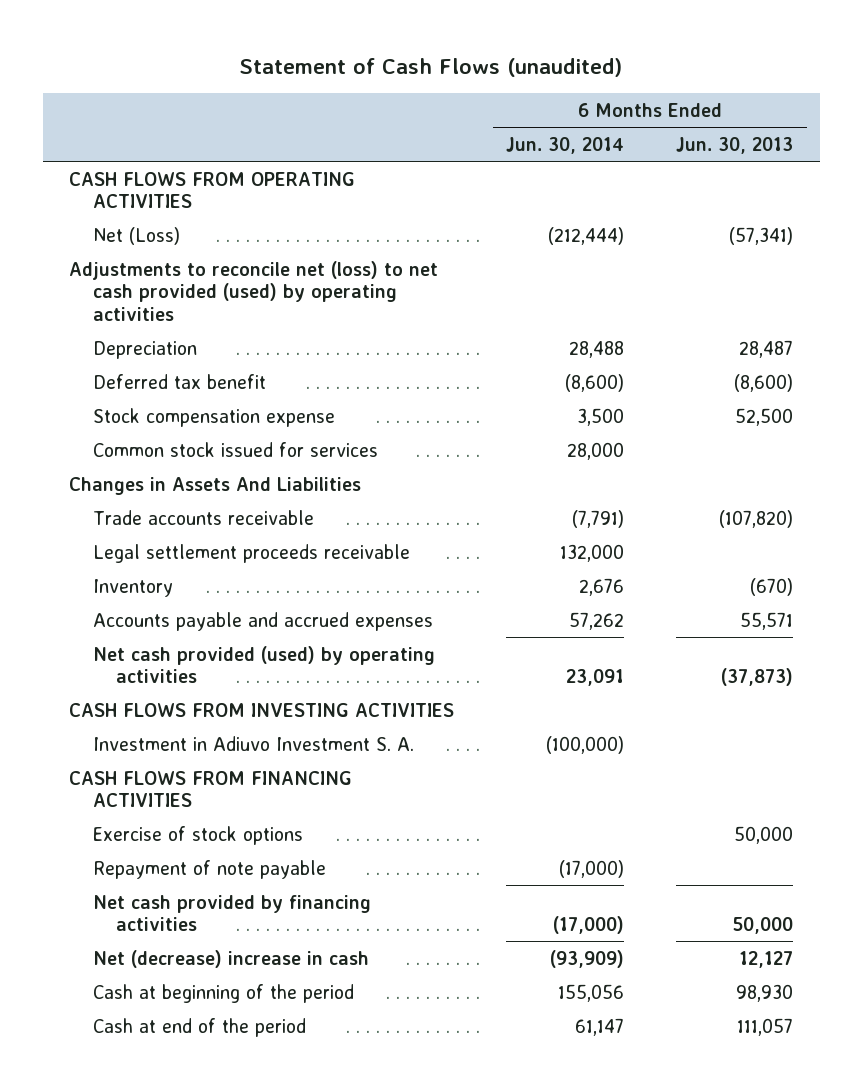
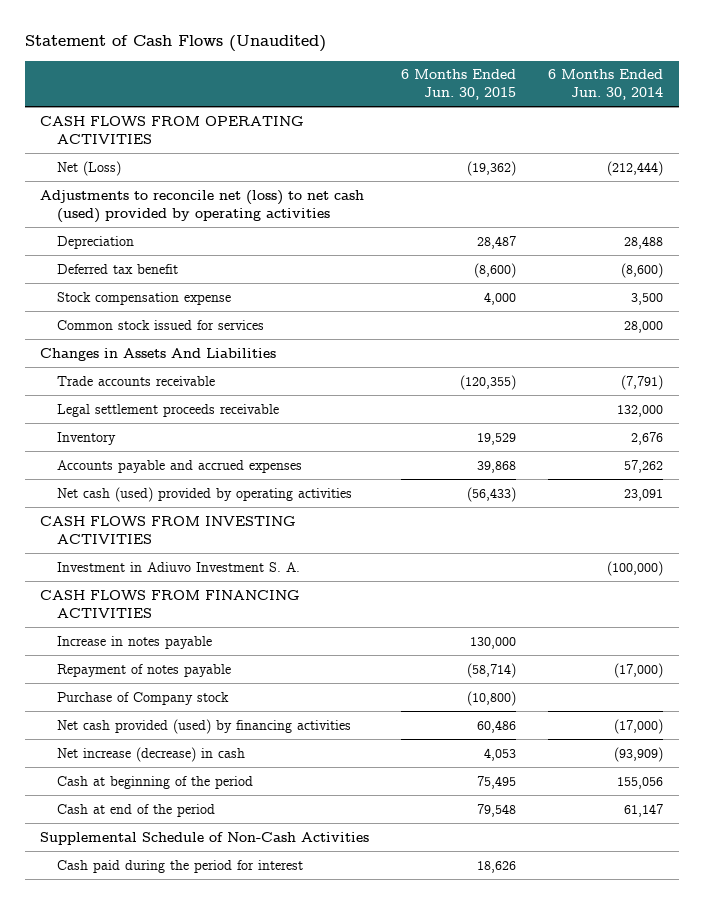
- Statement of Cash Flows (unaudited)
+ Statement of Cash Flows (Unaudited)
- | 6 Months Ended Jun. 30, 2014 | 6 Months Ended Jun. 30, 2013
+ | 6 Months Ended Jun. 30, 2015 | 6 Months Ended Jun. 30, 2014
- Adjustments to reconcile net (loss) to net cash provided (used) by operating activities
+ Adjustments to reconcile net (loss) to net cash (used) provided by operating activities
- Net cash provided (used) by operating activities | 23,091 | (37,873)
+ Net cash (used) provided by operating activities | (56,433) | 23,091
- Exercise of stock options | | 50,000
- Repayment of note payable | (17,000) |
- Net cash provided by financing activities | (17,000) | 50,000
- Net (decrease) increase in cash | (93,909) | 12,127
+ Increase in notes payable | 130,000 |
+ Repayment of notes payable | (58,714) | (17,000)
+ Purchase of Company stock | (10,800) |
+ Net cash provided (used) by financing activities | 60,486 | (17,000)
+ Net increase (decrease) in cash | 4,053 | (93,909)
+ Supplemental Schedule of Non-Cash Activities
+ Cash paid during the period for interest | 18,626 |

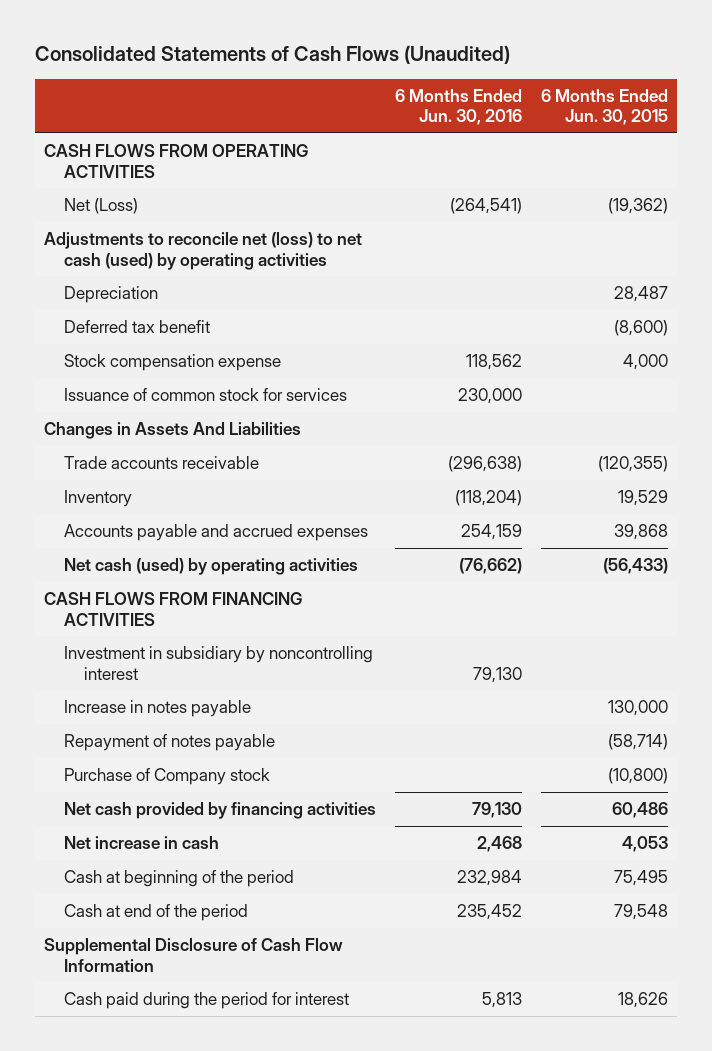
- Statement of Cash Flows (Unaudited)
+ Consolidated Statements of Cash Flows (Unaudited)
- | 6 Months Ended Jun. 30, 2015 | 6 Months Ended Jun. 30, 2014
+ | 6 Months Ended Jun. 30, 2016 | 6 Months Ended Jun. 30, 2015
- Adjustments to reconcile net (loss) to net cash (used) provided by operating activities
+ Adjustments to reconcile net (loss) to net cash (used) by operating activities
- Common stock issued for services | | 28,000
+ Issuance of common stock for services | 230,000 |
- Legal settlement proceeds receivable | | 132,000
- Net cash (used) provided by operating activities | (56,433) | 23,091
- CASH FLOWS FROM INVESTING ACTIVITIES
- Investment in Adiuvo Investment S. A. | | (100,000)
+ Net cash (used) by operating activities | (76,662) | (56,433)
+ Investment in subsidiary by noncontrolling interest | 79,130 |
- Net cash provided (used) by financing activities | 60,486 | (17,000)
- Net increase (decrease) in cash | 4,053 | (93,909)
+ Net cash provided by financing activities | 79,130 | 60,486
+ Net increase in cash | 2,468 | 4,053
- Supplemental Schedule of Non-Cash Activities
+ Supplemental Disclosure of Cash Flow Information

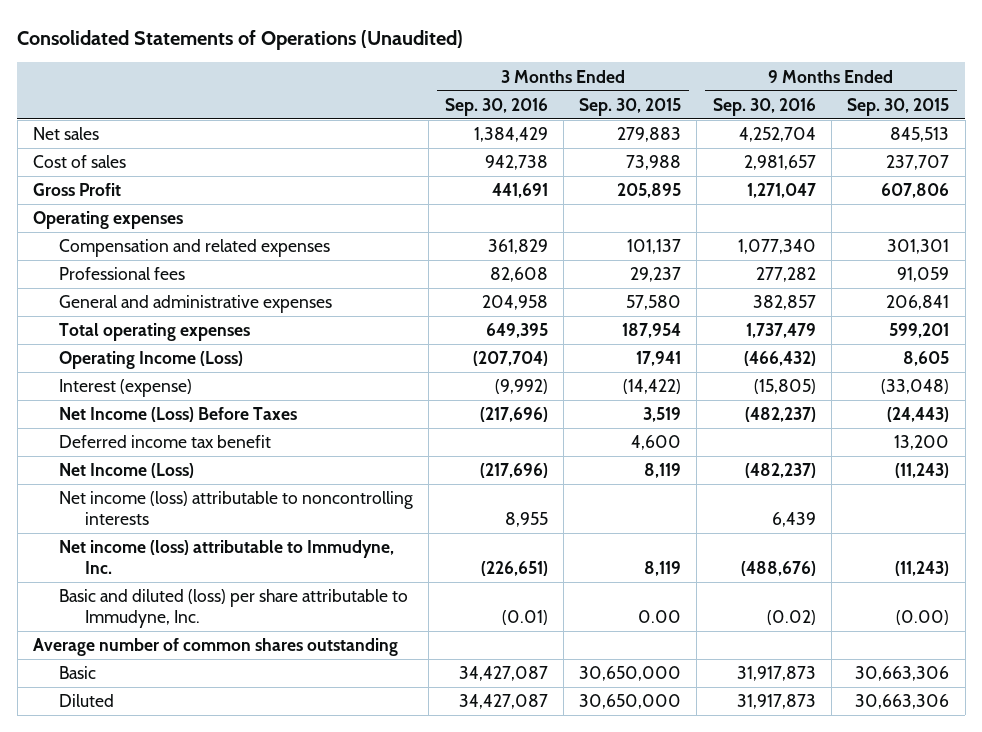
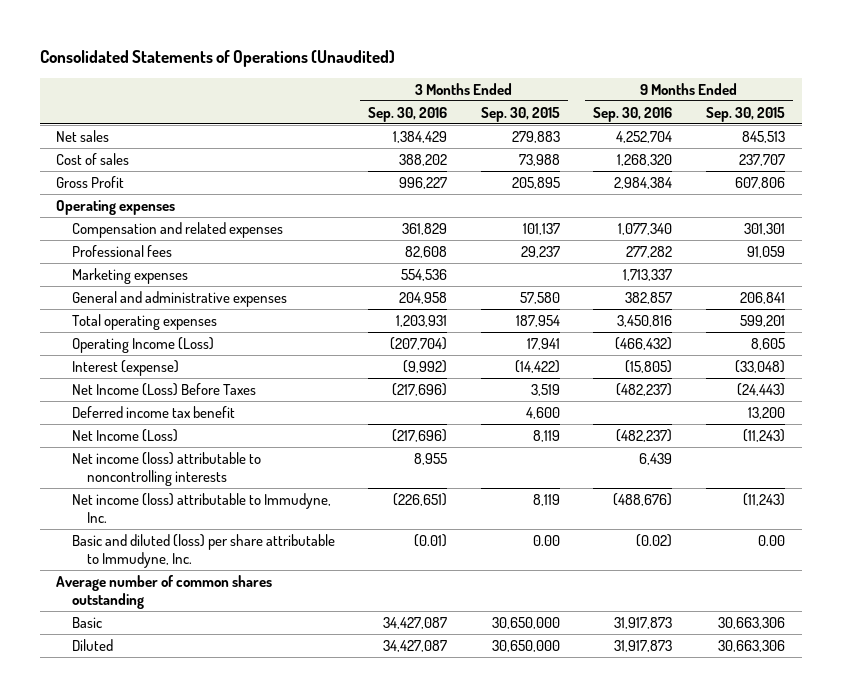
- Cost of sales | 942,738 | 73,988 | 2,981,657 | 237,707
- Gross Profit | 441,691 | 205,895 | 1,271,047 | 607,806
+ Cost of sales | 388,202 | 73,988 | 1,268,320 | 237,707
+ Gross Profit | 996,227 | 205,895 | 2,984,384 | 607,806
+ Marketing expenses | 554,536 | | 1,713,337 |
- Total operating expenses | 649,395 | 187,954 | 1,737,479 | 599,201
+ Total operating expenses | 1,203,931 | 187,954 | 3,450,816 | 599,201
- Basic and diluted (loss) per share attributable to Immudyne, Inc. | (0.01) | 0.00 | (0.02) | (0.00)
+ Basic and diluted (loss) per share attributable to Immudyne, Inc. | (0.01) | 0.00 | (0.02) | 0.00

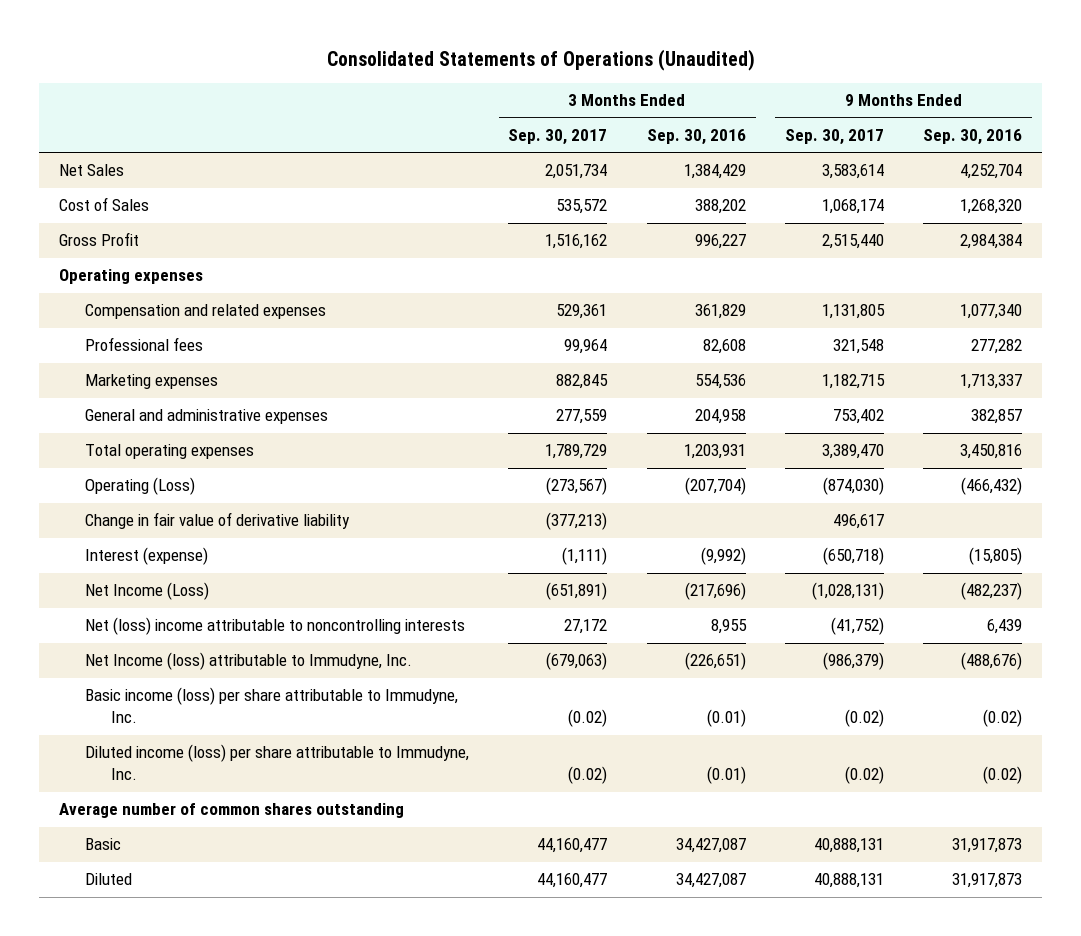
- | 3 Months Ended Sep. 30, 2016 | 3 Months Ended Sep. 30, 2015 | 9 Months Ended Sep. 30, 2016 | 9 Months Ended Sep. 30, 2015
+ | 3 Months Ended Sep. 30, 2017 | 3 Months Ended Sep. 30, 2016 | 9 Months Ended Sep. 30, 2017 | 9 Months Ended Sep. 30, 2016
- Net sales | 1,384,429 | 279,883 | 4,252,704 | 845,513
- Cost of sales | 388,202 | 73,988 | 1,268,320 | 237,707
+ Net Sales | 2,051,734 | 1,384,429 | 3,583,614 | 4,252,704
+ Cost of Sales | 535,572 | 388,202 | 1,068,174 | 1,268,320
- Operating Income (Loss) | (207,704) | 17,941 | (466,432) | 8,605
+ Operating (Loss) | (273,567) | (207,704) | (874,030) | (466,432)
+ Change in fair value of derivative liability | (377,213) | | 496,617 |
- Net Income (Loss) Before Taxes | (217,696) | 3,519 | (482,237) | (24,443)
- Deferred income tax benefit | | 4,600 | | 13,200
- Net income (loss) attributable to noncontrolling interests | 8,955 | | 6,439 |
- Net income (loss) attributable to Immudyne, Inc. | (226,651) | 8,119 | (488,676) | (11,243)
- Basic and diluted (loss) per share attributable to Immudyne, Inc. | (0.01) | 0.00 | (0.02) | 0.00
+ Net (loss) income attributable to noncontrolling interests | 27,172 | 8,955 | (41,752) | 6,439
+ Net Income (loss) attributable to Immudyne, Inc. | (679,063) | (226,651) | (986,379) | (488,676)
+ Basic income (loss) per share attributable to Immudyne, Inc. | (0.02) | (0.01) | (0.02) | (0.02)
+ Diluted income (loss) per share attributable to Immudyne, Inc. | (0.02) | (0.01) | (0.02) | (0.02)

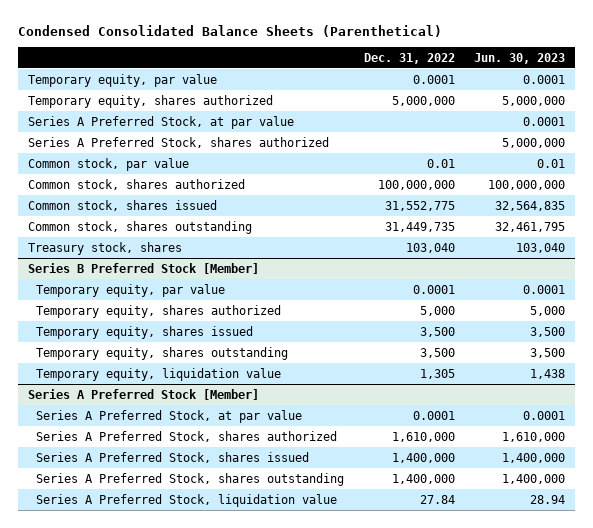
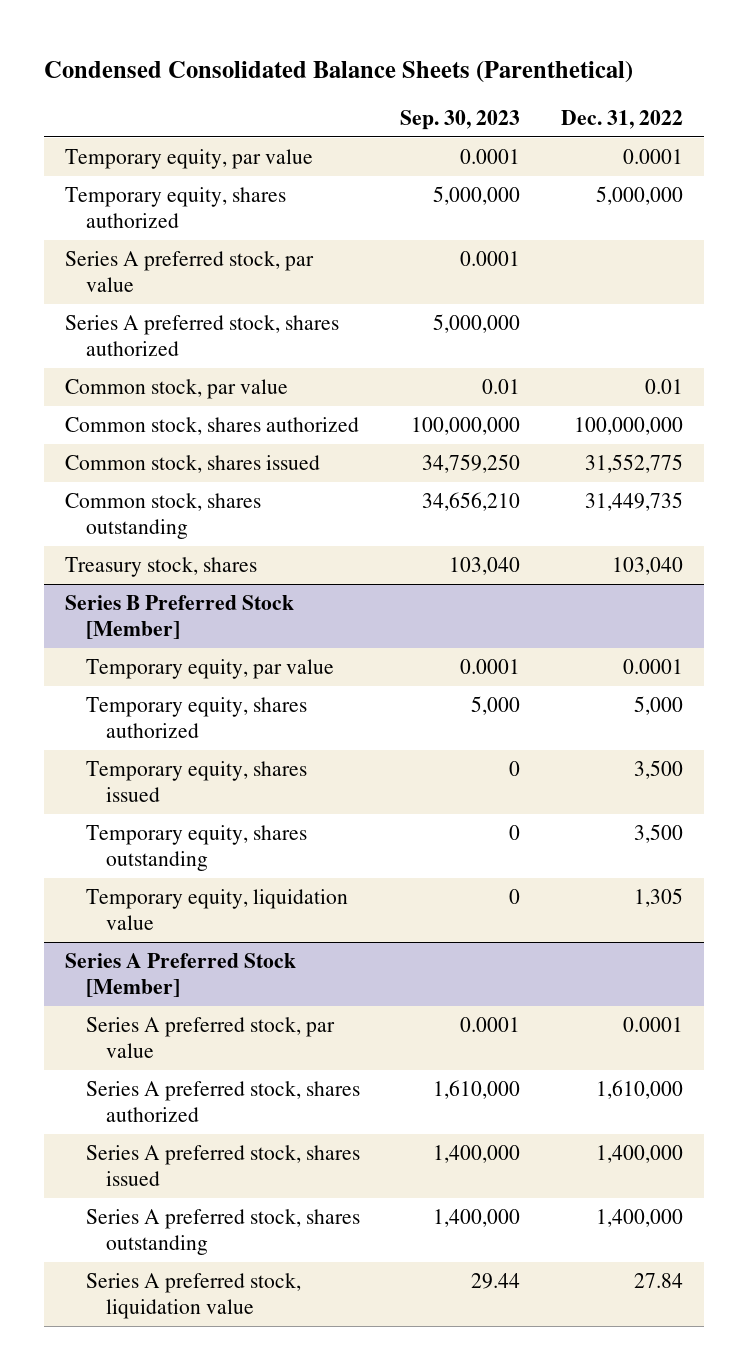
- | Dec. 31, 2022 | Jun. 30, 2023
+ | Sep. 30, 2023 | Dec. 31, 2022
- Series A Preferred Stock, at par value | | 0.0001
- Series A Preferred Stock, shares authorized | | 5,000,000
+ Series A preferred stock, par value | 0.0001 |
+ Series A preferred stock, shares authorized | 5,000,000 |
@ Series A Preferred Stock [Member]
- Series A Preferred Stock, at par value | 0.0001 | 0.0001
- Series A Preferred Stock, shares authorized | 1,610,000 | 1,610,000
- Series A Preferred Stock, shares issued | 1,400,000 | 1,400,000
- Series A Preferred Stock, shares outstanding | 1,400,000 | 1,400,000
- Series A Preferred Stock, liquidation value | 27.84 | 28.94
+ Series A preferred stock, par value | 0.0001 | 0.0001
+ Series A preferred stock, shares authorized | 1,610,000 | 1,610,000
+ Series A preferred stock, shares issued | 1,400,000 | 1,400,000
+ Series A preferred stock, shares outstanding | 1,400,000 | 1,400,000
+ Series A preferred stock, liquidation value | 29.44 | 27.84

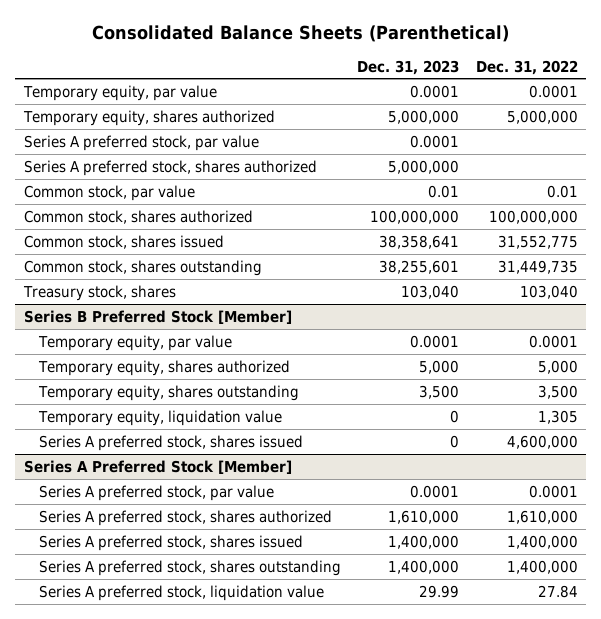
- Condensed Consolidated Balance Sheets (Parenthetical)
+ Consolidated Balance Sheets (Parenthetical)
- | Sep. 30, 2023 | Dec. 31, 2022
+ | Dec. 31, 2023 | Dec. 31, 2022
@ Series B Preferred Stock [Member]
- Temporary equity, shares issued | 0 | 3,500
+ Series A preferred stock, shares issued | 0 | 4,600,000

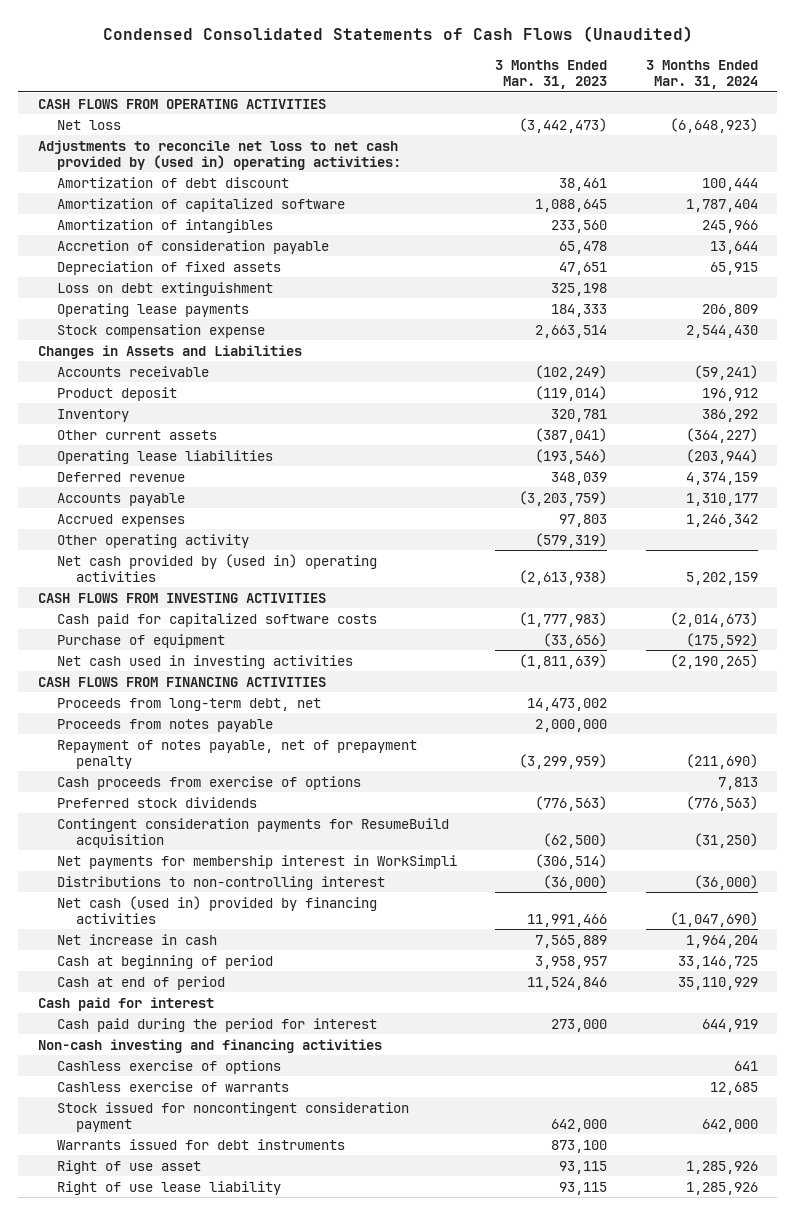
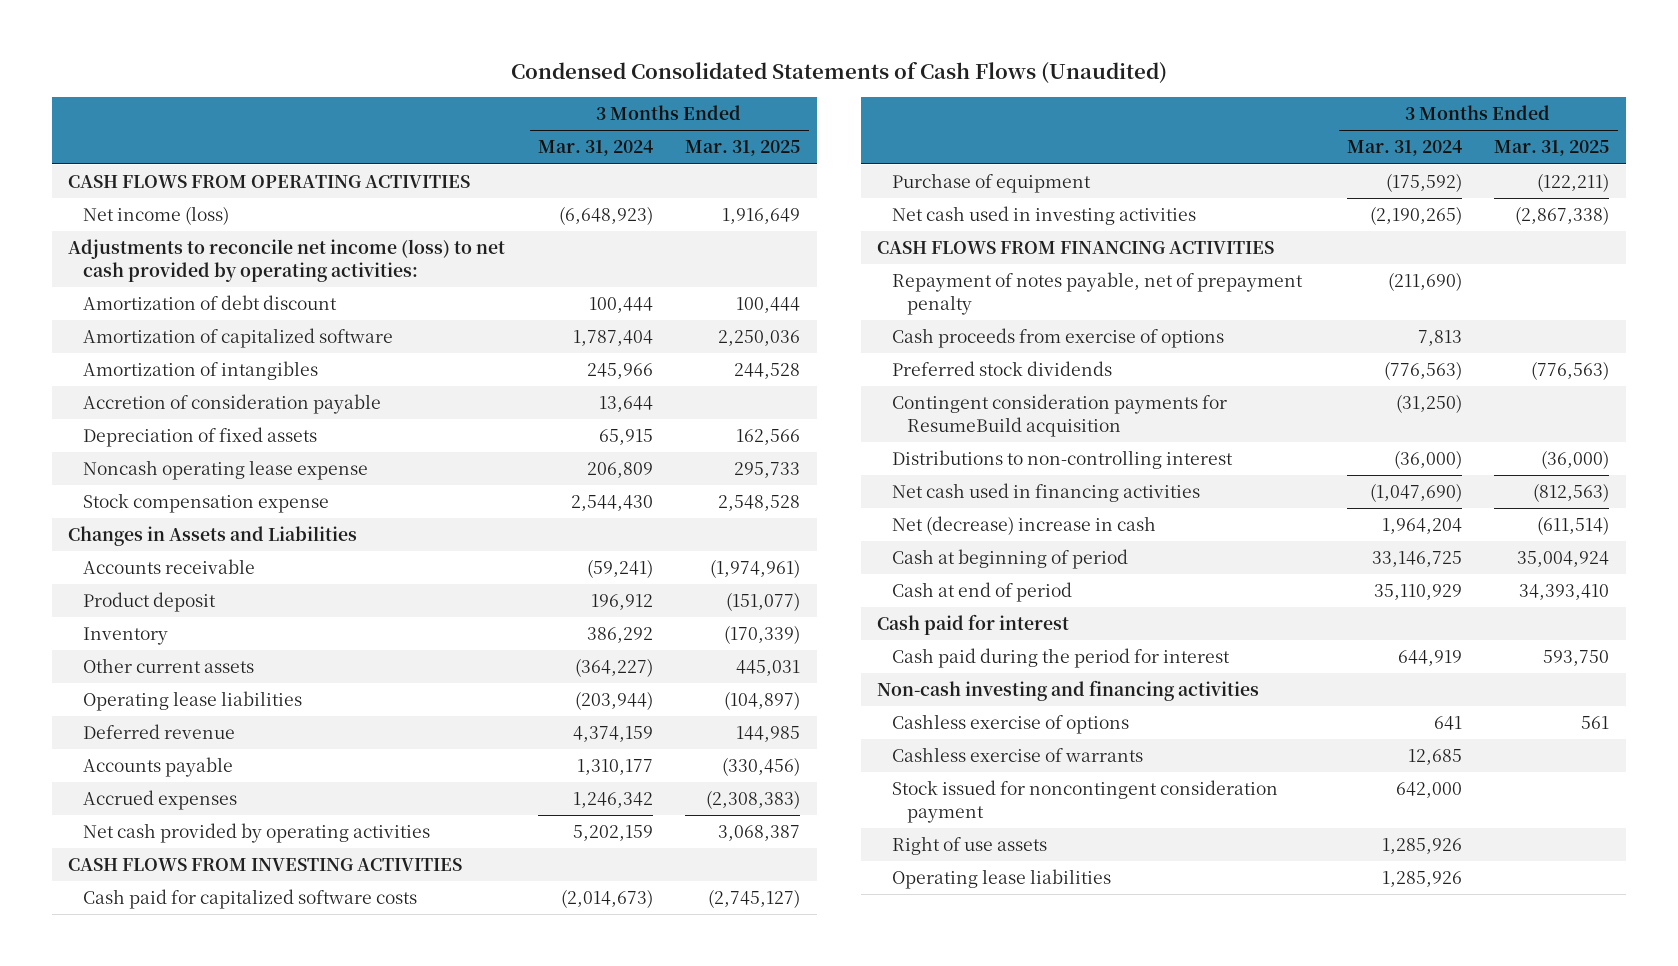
- | 3 Months Ended Mar. 31, 2023 | 3 Months Ended Mar. 31, 2024
+ | 3 Months Ended Mar. 31, 2024 | 3 Months Ended Mar. 31, 2025
- Net loss | (3,442,473) | (6,648,923)
- Adjustments to reconcile net loss to net cash provided by (used in) operating activities:
+ Net income (loss) | (6,648,923) | 1,916,649
+ Adjustments to reconcile net income (loss) to net cash provided by operating activities:
- Loss on debt extinguishment | 325,198 |
- Operating lease payments | 184,333 | 206,809
+ Noncash operating lease expense | 206,809 | 295,733
- Other operating activity | (579,319) |
- Net cash provided by (used in) operating activities | (2,613,938) | 5,202,159
+ Net cash provided by operating activities | 5,202,159 | 3,068,387
- Proceeds from long-term debt, net | 14,473,002 |
- Proceeds from notes payable | 2,000,000 |
- Net payments for membership interest in WorkSimpli | (306,514) |
- Net cash (used in) provided by financing activities | 11,991,466 | (1,047,690)
- Net increase in cash | 7,565,889 | 1,964,204
+ Net cash used in financing activities | (1,047,690) | (812,563)
+ Net (decrease) increase in cash | 1,964,204 | (611,514)
- Warrants issued for debt instruments | 873,100 |
- Right of use asset | 93,115 | 1,285,926
- Right of use lease liability | 93,115 | 1,285,926
+ Right of use assets | 1,285,926 |
+ Operating lease liabilities | 1,285,926 |

